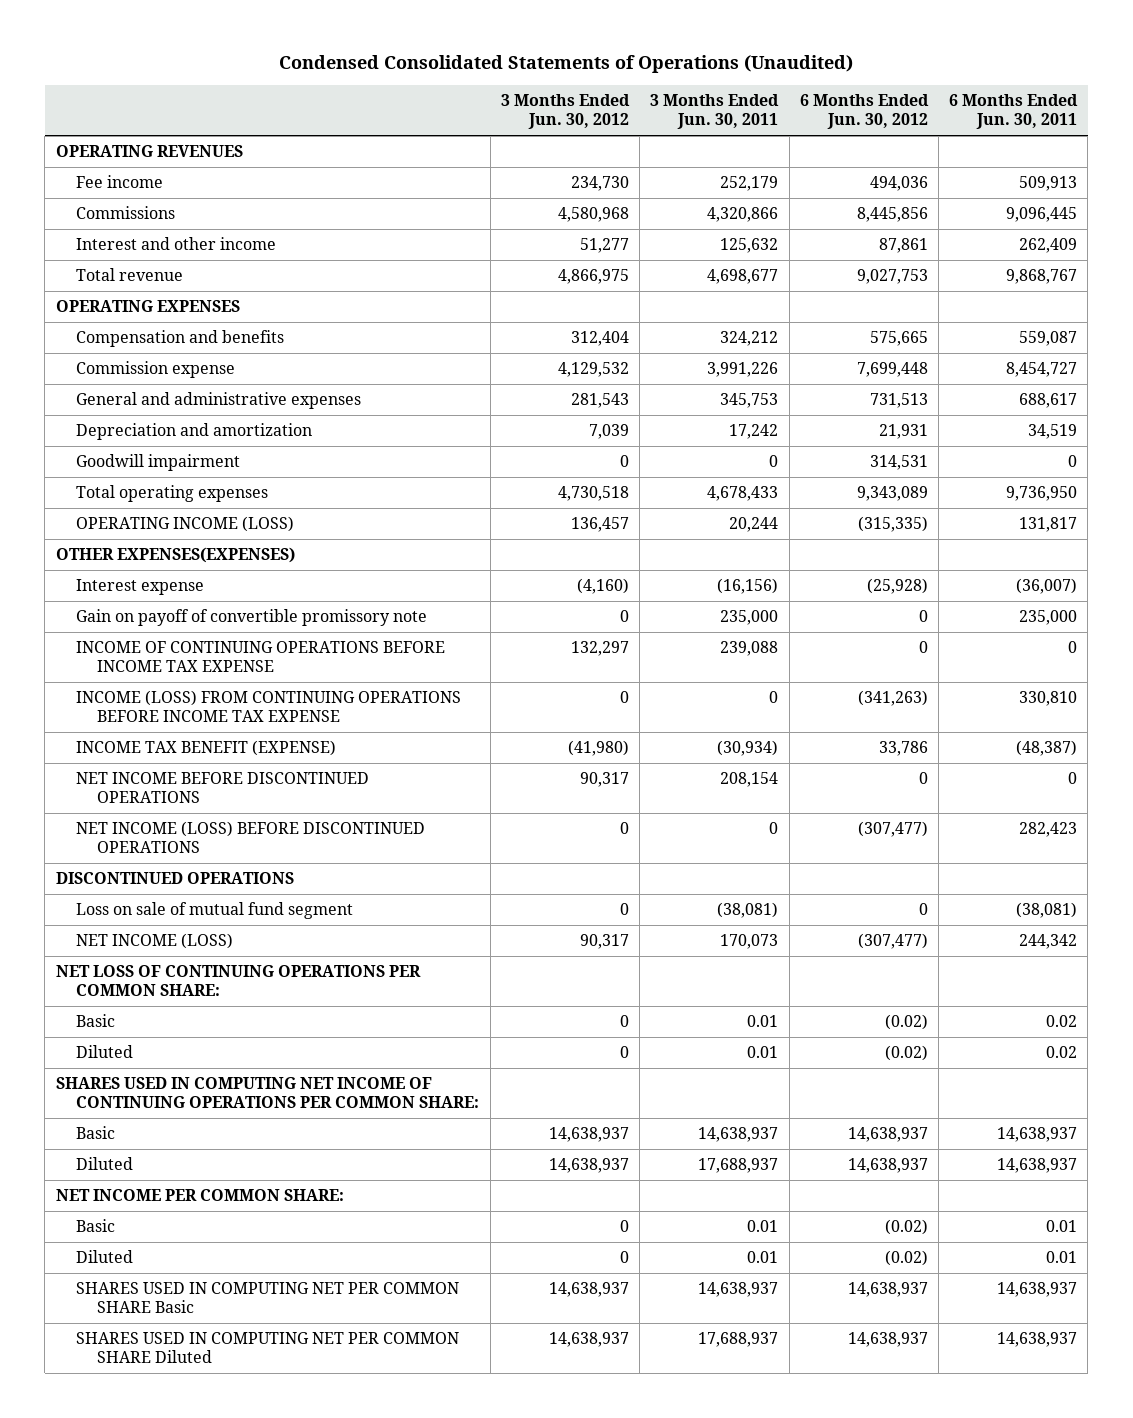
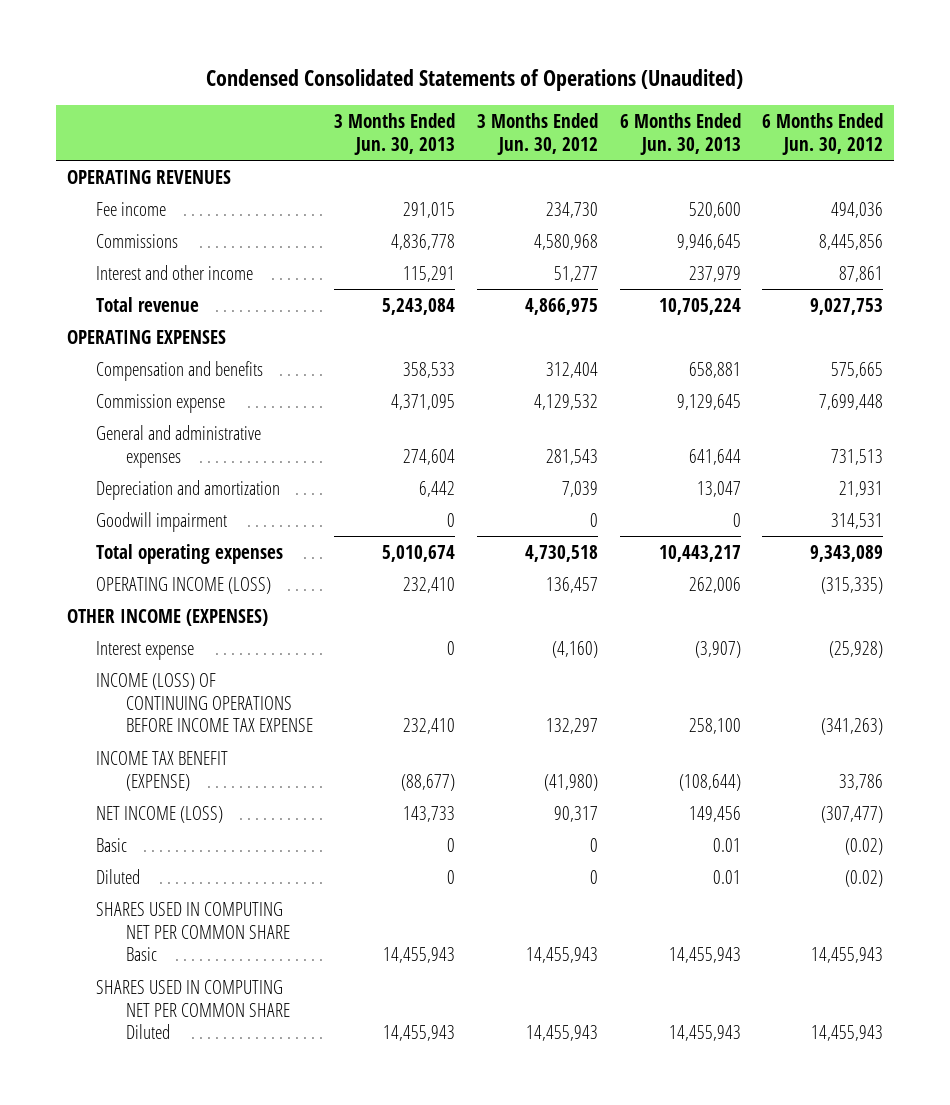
- | 3 Months Ended Jun. 30, 2012 | 3 Months Ended Jun. 30, 2011 | 6 Months Ended Jun. 30, 2012 | 6 Months Ended Jun. 30, 2011
+ | 3 Months Ended Jun. 30, 2013 | 3 Months Ended Jun. 30, 2012 | 6 Months Ended Jun. 30, 2013 | 6 Months Ended Jun. 30, 2012
- OTHER EXPENSES(EXPENSES)
+ OTHER INCOME (EXPENSES)
- Gain on payoff of convertible promissory note | 0 | 235,000 | 0 | 235,000
- INCOME OF CONTINUING OPERATIONS BEFORE INCOME TAX EXPENSE | 132,297 | 239,088 | 0 | 0
- INCOME (LOSS) FROM CONTINUING OPERATIONS BEFORE INCOME TAX EXPENSE | 0 | 0 | (341,263) | 330,810
+ INCOME (LOSS) OF CONTINUING OPERATIONS BEFORE INCOME TAX EXPENSE | 232,410 | 132,297 | 258,100 | (341,263)
- NET INCOME BEFORE DISCONTINUED OPERATIONS | 90,317 | 208,154 | 0 | 0
- NET INCOME (LOSS) BEFORE DISCONTINUED OPERATIONS | 0 | 0 | (307,477) | 282,423
- DISCONTINUED OPERATIONS
- Loss on sale of mutual fund segment | 0 | (38,081) | 0 | (38,081)
- NET LOSS OF CONTINUING OPERATIONS PER COMMON SHARE:
- SHARES USED IN COMPUTING NET INCOME OF CONTINUING OPERATIONS PER COMMON SHARE:
- Basic | 14,638,937 | 14,638,937 | 14,638,937 | 14,638,937
- Diluted | 14,638,937 | 17,688,937 | 14,638,937 | 14,638,937
- NET INCOME PER COMMON SHARE:
- Basic | 0 | 0.01 | (0.02) | 0.01
- Diluted | 0 | 0.01 | (0.02) | 0.01
- SHARES USED IN COMPUTING NET PER COMMON SHARE Basic | 14,638,937 | 14,638,937 | 14,638,937 | 14,638,937
- SHARES USED IN COMPUTING NET PER COMMON SHARE Diluted | 14,638,937 | 17,688,937 | 14,638,937 | 14,638,937
+ SHARES USED IN COMPUTING NET PER COMMON SHARE Basic | 14,455,943 | 14,455,943 | 14,455,943 | 14,455,943
+ SHARES USED IN COMPUTING NET PER COMMON SHARE Diluted | 14,455,943 | 14,455,943 | 14,455,943 | 14,455,943

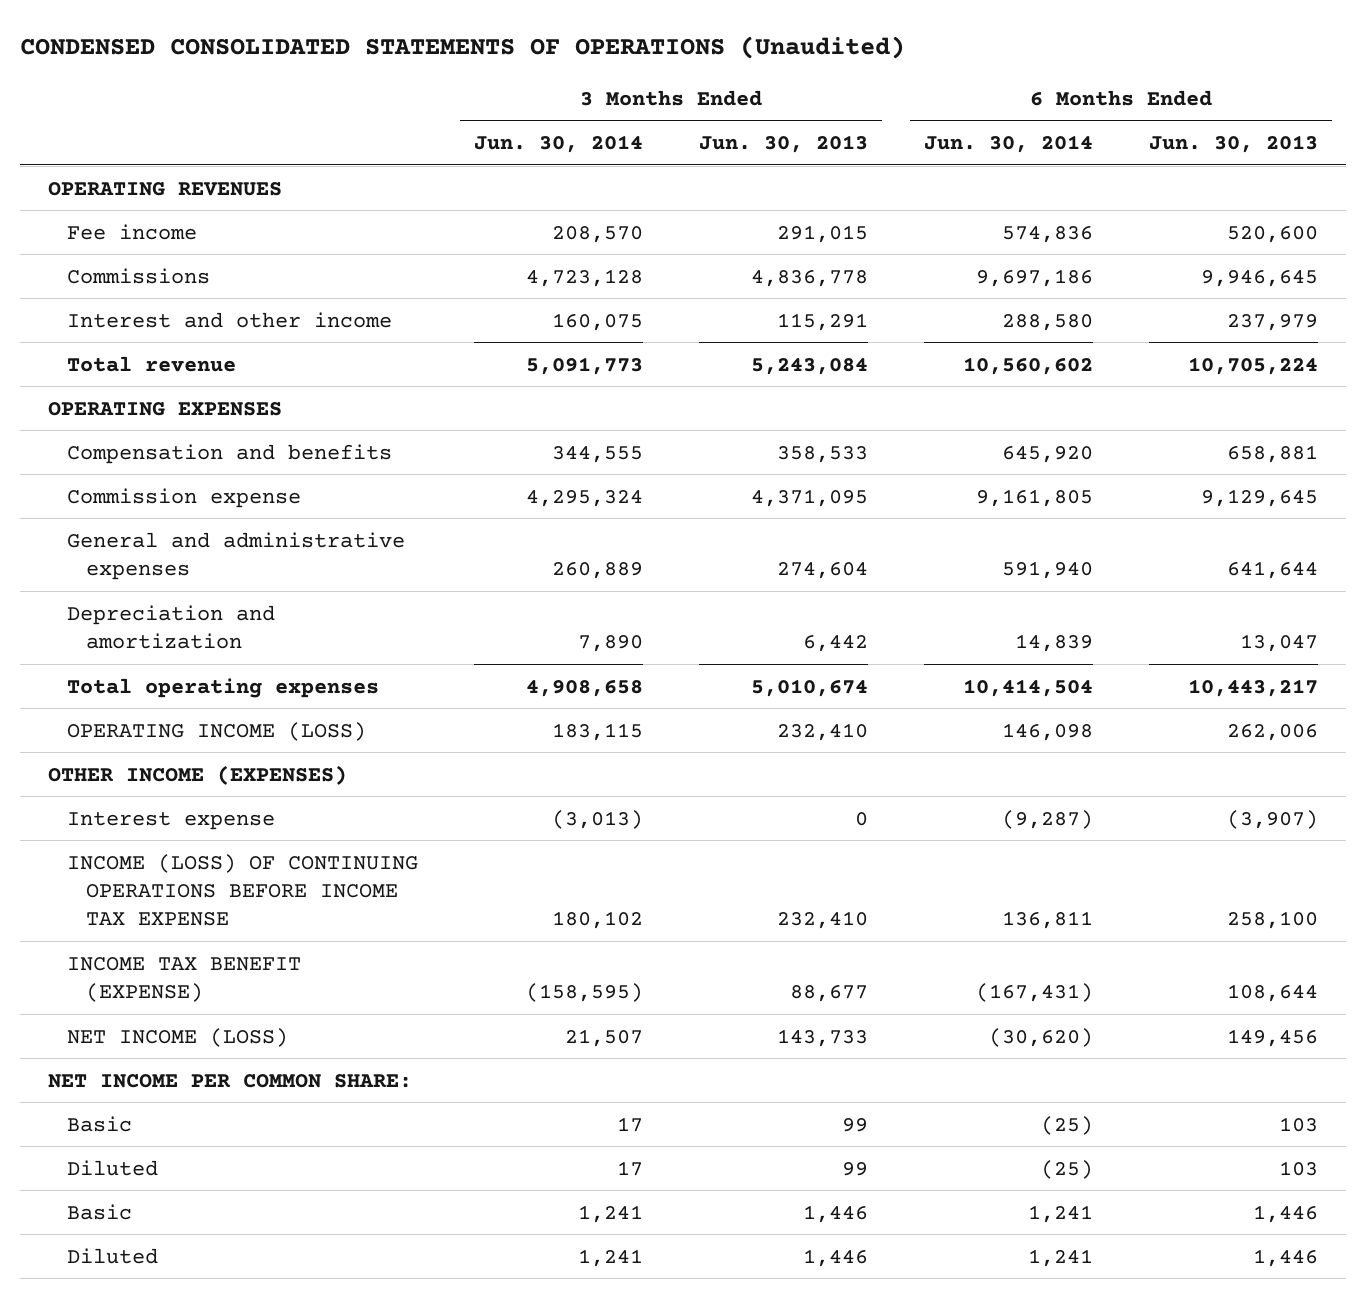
- Condensed Consolidated Statements of Operations (Unaudited)
+ CONDENSED CONSOLIDATED STATEMENTS OF OPERATIONS (Unaudited)
- | 3 Months Ended Jun. 30, 2013 | 3 Months Ended Jun. 30, 2012 | 6 Months Ended Jun. 30, 2013 | 6 Months Ended Jun. 30, 2012
+ | 3 Months Ended Jun. 30, 2014 | 3 Months Ended Jun. 30, 2013 | 6 Months Ended Jun. 30, 2014 | 6 Months Ended Jun. 30, 2013
- Goodwill impairment | 0 | 0 | 0 | 314,531
- INCOME TAX BENEFIT (EXPENSE) | (88,677) | (41,980) | (108,644) | 33,786
+ INCOME TAX BENEFIT (EXPENSE) | (158,595) | 88,677 | (167,431) | 108,644
- Basic | 0 | 0 | 0.01 | (0.02)
- Diluted | 0 | 0 | 0.01 | (0.02)
- SHARES USED IN COMPUTING NET PER COMMON SHARE Basic | 14,455,943 | 14,455,943 | 14,455,943 | 14,455,943
- SHARES USED IN COMPUTING NET PER COMMON SHARE Diluted | 14,455,943 | 14,455,943 | 14,455,943 | 14,455,943
+ NET INCOME PER COMMON SHARE:
+ Basic | 17 | 99 | (25) | 103
+ Diluted | 17 | 99 | (25) | 103
+ Basic | 1,241 | 1,446 | 1,241 | 1,446
+ Diluted | 1,241 | 1,446 | 1,241 | 1,446

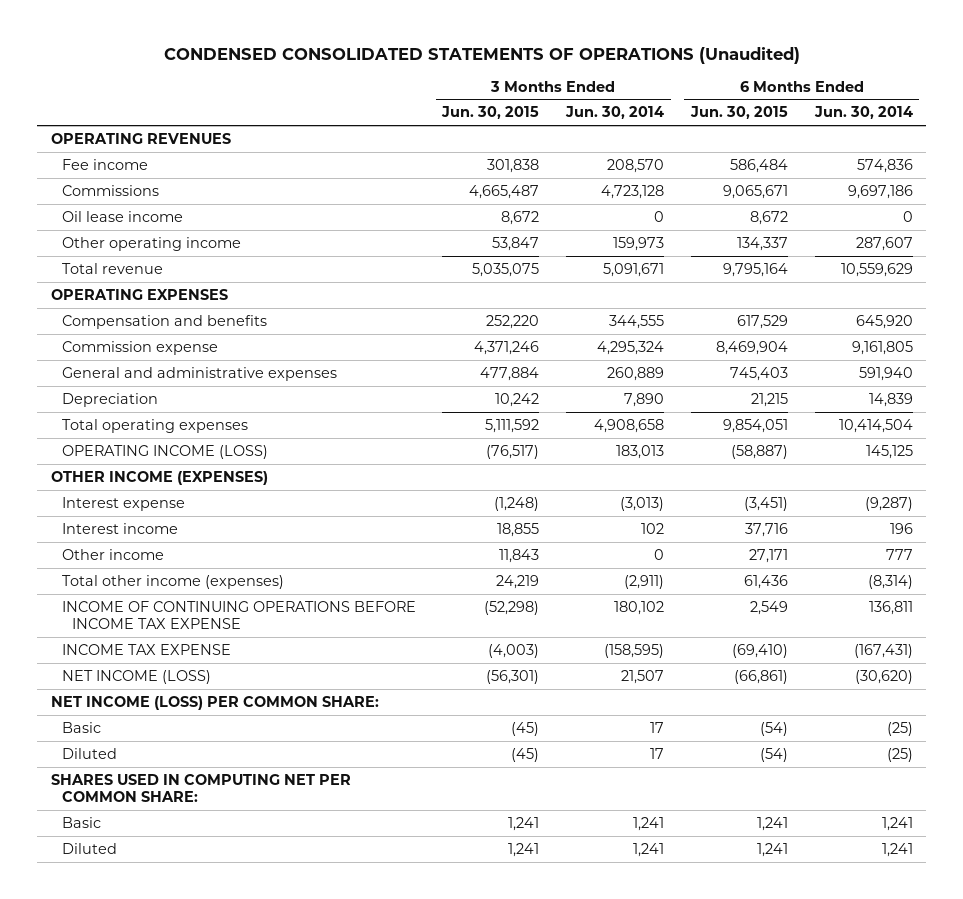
- | 3 Months Ended Jun. 30, 2014 | 3 Months Ended Jun. 30, 2013 | 6 Months Ended Jun. 30, 2014 | 6 Months Ended Jun. 30, 2013
+ | 3 Months Ended Jun. 30, 2015 | 3 Months Ended Jun. 30, 2014 | 6 Months Ended Jun. 30, 2015 | 6 Months Ended Jun. 30, 2014
- Interest and other income | 160,075 | 115,291 | 288,580 | 237,979
- Total revenue | 5,091,773 | 5,243,084 | 10,560,602 | 10,705,224
+ Oil lease income | 8,672 | 0 | 8,672 | 0
+ Other operating income | 53,847 | 159,973 | 134,337 | 287,607
+ Total revenue | 5,035,075 | 5,091,671 | 9,795,164 | 10,559,629
- Depreciation and amortization | 7,890 | 6,442 | 14,839 | 13,047
+ Depreciation | 10,242 | 7,890 | 21,215 | 14,839
- OPERATING INCOME (LOSS) | 183,115 | 232,410 | 146,098 | 262,006
+ OPERATING INCOME (LOSS) | (76,517) | 183,013 | (58,887) | 145,125
- INCOME (LOSS) OF CONTINUING OPERATIONS BEFORE INCOME TAX EXPENSE | 180,102 | 232,410 | 136,811 | 258,100
- INCOME TAX BENEFIT (EXPENSE) | (158,595) | 88,677 | (167,431) | 108,644
+ Interest income | 18,855 | 102 | 37,716 | 196
+ Other income | 11,843 | 0 | 27,171 | 777
+ Total other income (expenses) | 24,219 | (2,911) | 61,436 | (8,314)
+ INCOME OF CONTINUING OPERATIONS BEFORE INCOME TAX EXPENSE | (52,298) | 180,102 | 2,549 | 136,811
+ INCOME TAX EXPENSE | (4,003) | (158,595) | (69,410) | (167,431)
- NET INCOME PER COMMON SHARE:
+ NET INCOME (LOSS) PER COMMON SHARE:
+ SHARES USED IN COMPUTING NET PER COMMON SHARE:

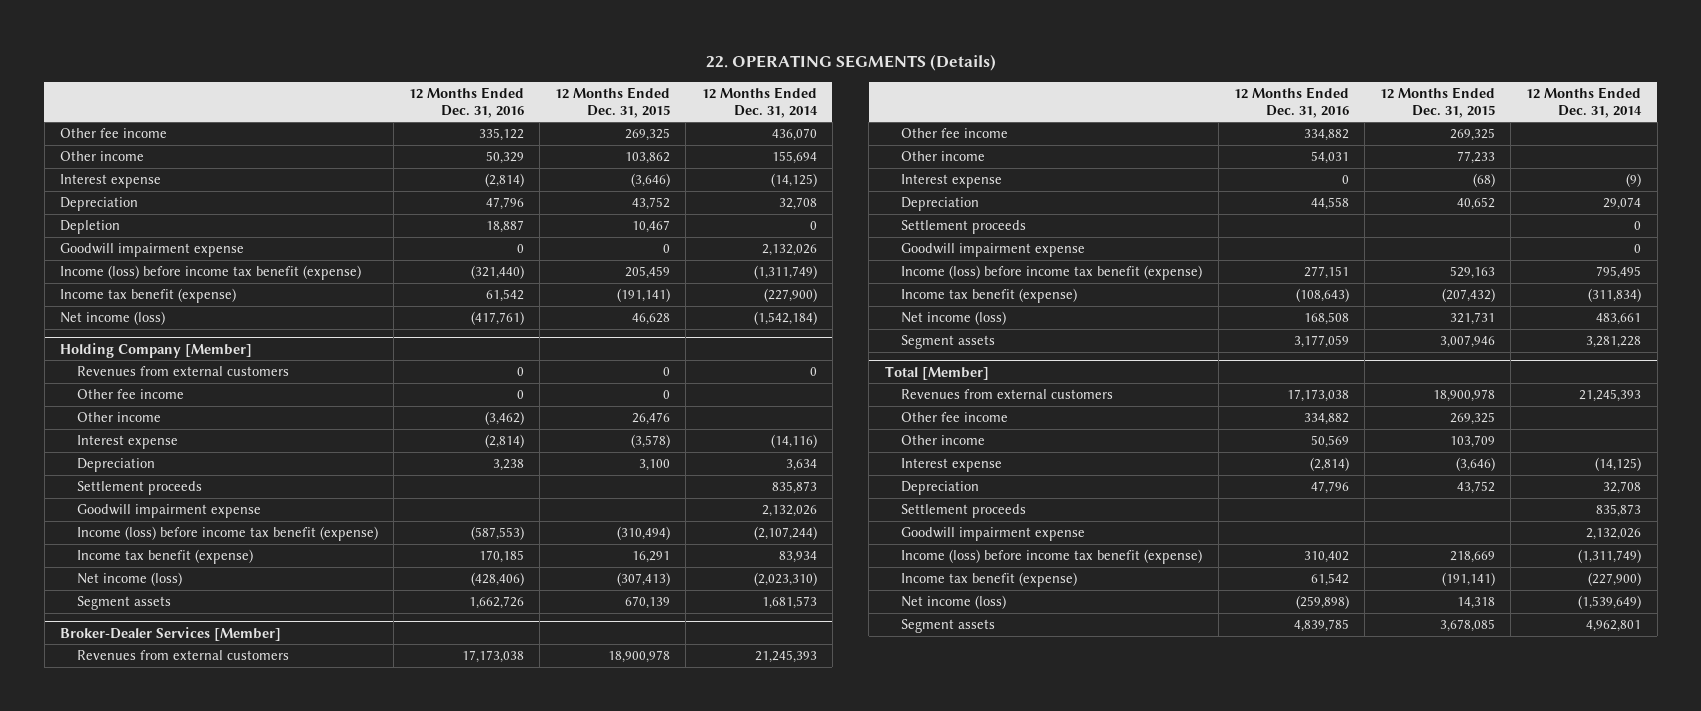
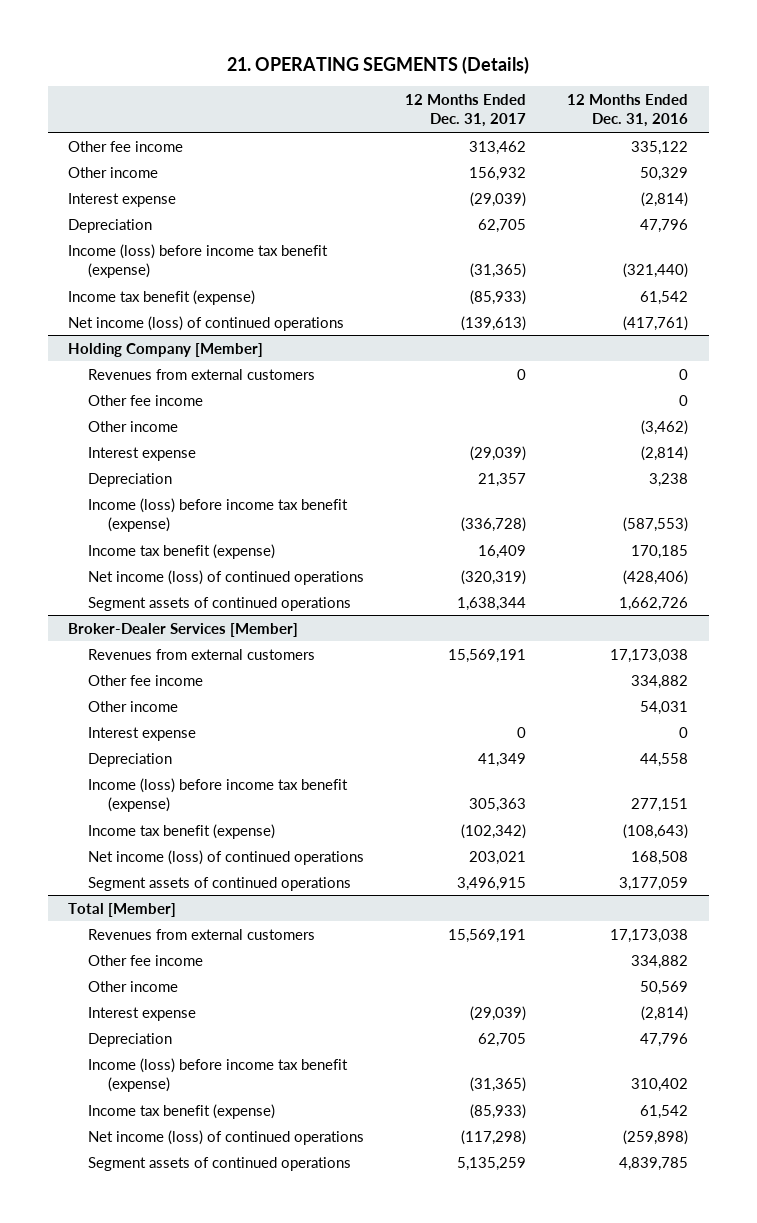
- 22. OPERATING SEGMENTS (Details)
+ 21. OPERATING SEGMENTS (Details)
- | 12 Months Ended Dec. 31, 2016 | 12 Months Ended Dec. 31, 2015 | 12 Months Ended Dec. 31, 2014
+ | 12 Months Ended Dec. 31, 2017 | 12 Months Ended Dec. 31, 2016
- Depletion | 18,887 | 10,467 | 0
- Goodwill impairment expense | 0 | 0 | 2,132,026
- Net income (loss) | (417,761) | 46,628 | (1,542,184)
+ Net income (loss) of continued operations | (139,613) | (417,761)
@ Holding Company [Member]
- Settlement proceeds | | | 835,873
- Goodwill impairment expense | | | 2,132,026
- Net income (loss) | (428,406) | (307,413) | (2,023,310)
- Segment assets | 1,662,726 | 670,139 | 1,681,573
+ Net income (loss) of continued operations | (320,319) | (428,406)
+ Segment assets of continued operations | 1,638,344 | 1,662,726
@ Broker-Dealer Services [Member]
- Settlement proceeds | | | 0
- Goodwill impairment expense | | | 0
- Net income (loss) | 168,508 | 321,731 | 483,661
- Segment assets | 3,177,059 | 3,007,946 | 3,281,228
+ Net income (loss) of continued operations | 203,021 | 168,508
+ Segment assets of continued operations | 3,496,915 | 3,177,059
@ Total [Member]
- Settlement proceeds | | | 835,873
- Goodwill impairment expense | | | 2,132,026
- Net income (loss) | (259,898) | 14,318 | (1,539,649)
- Segment assets | 4,839,785 | 3,678,085 | 4,962,801
+ Net income (loss) of continued operations | (117,298) | (259,898)
+ Segment assets of continued operations | 5,135,259 | 4,839,785

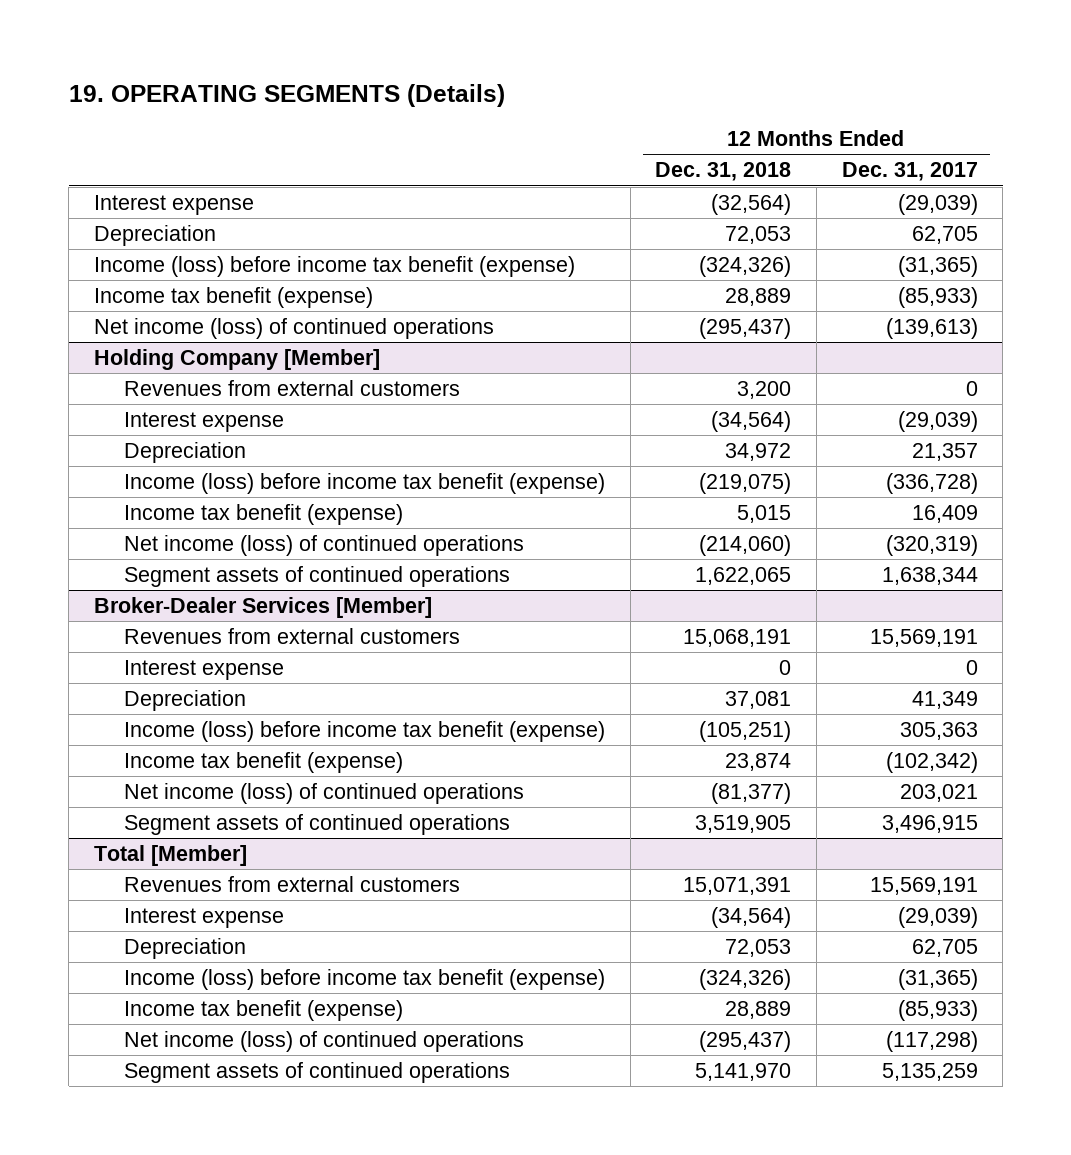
- 21. OPERATING SEGMENTS (Details)
+ 19. OPERATING SEGMENTS (Details)
- | 12 Months Ended Dec. 31, 2017 | 12 Months Ended Dec. 31, 2016
+ | 12 Months Ended Dec. 31, 2018 | 12 Months Ended Dec. 31, 2017
- Other fee income | 313,462 | 335,122
- Other income | 156,932 | 50,329
@ Holding Company [Member]
- Other fee income | | 0
- Other income | | (3,462)
@ Broker-Dealer Services [Member]
- Other fee income | | 334,882
- Other income | | 54,031
@ Total [Member]
- Other fee income | | 334,882
- Other income | | 50,569

